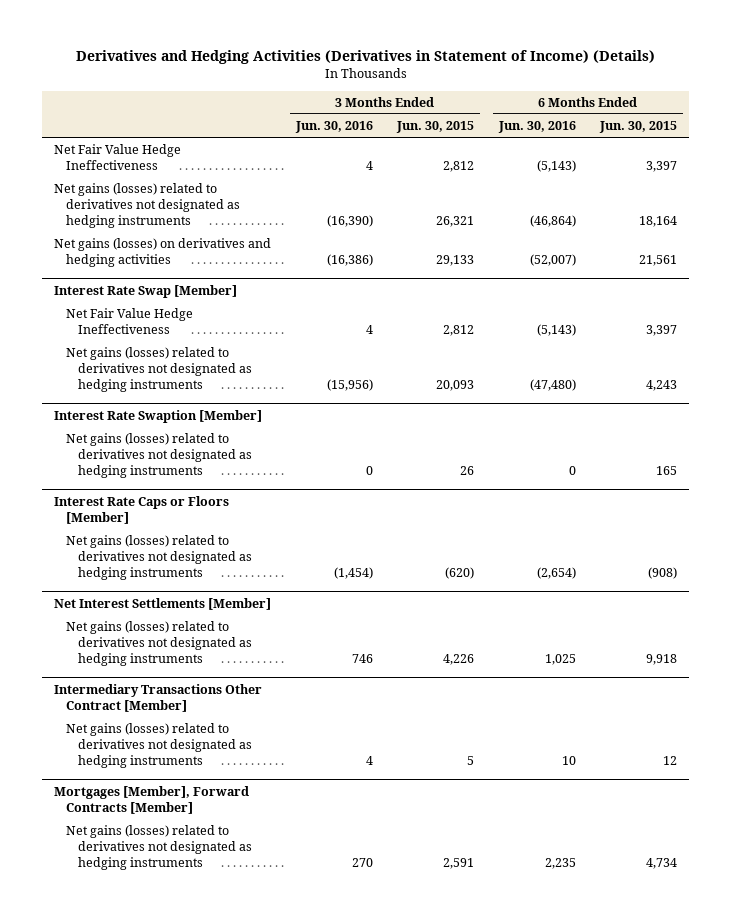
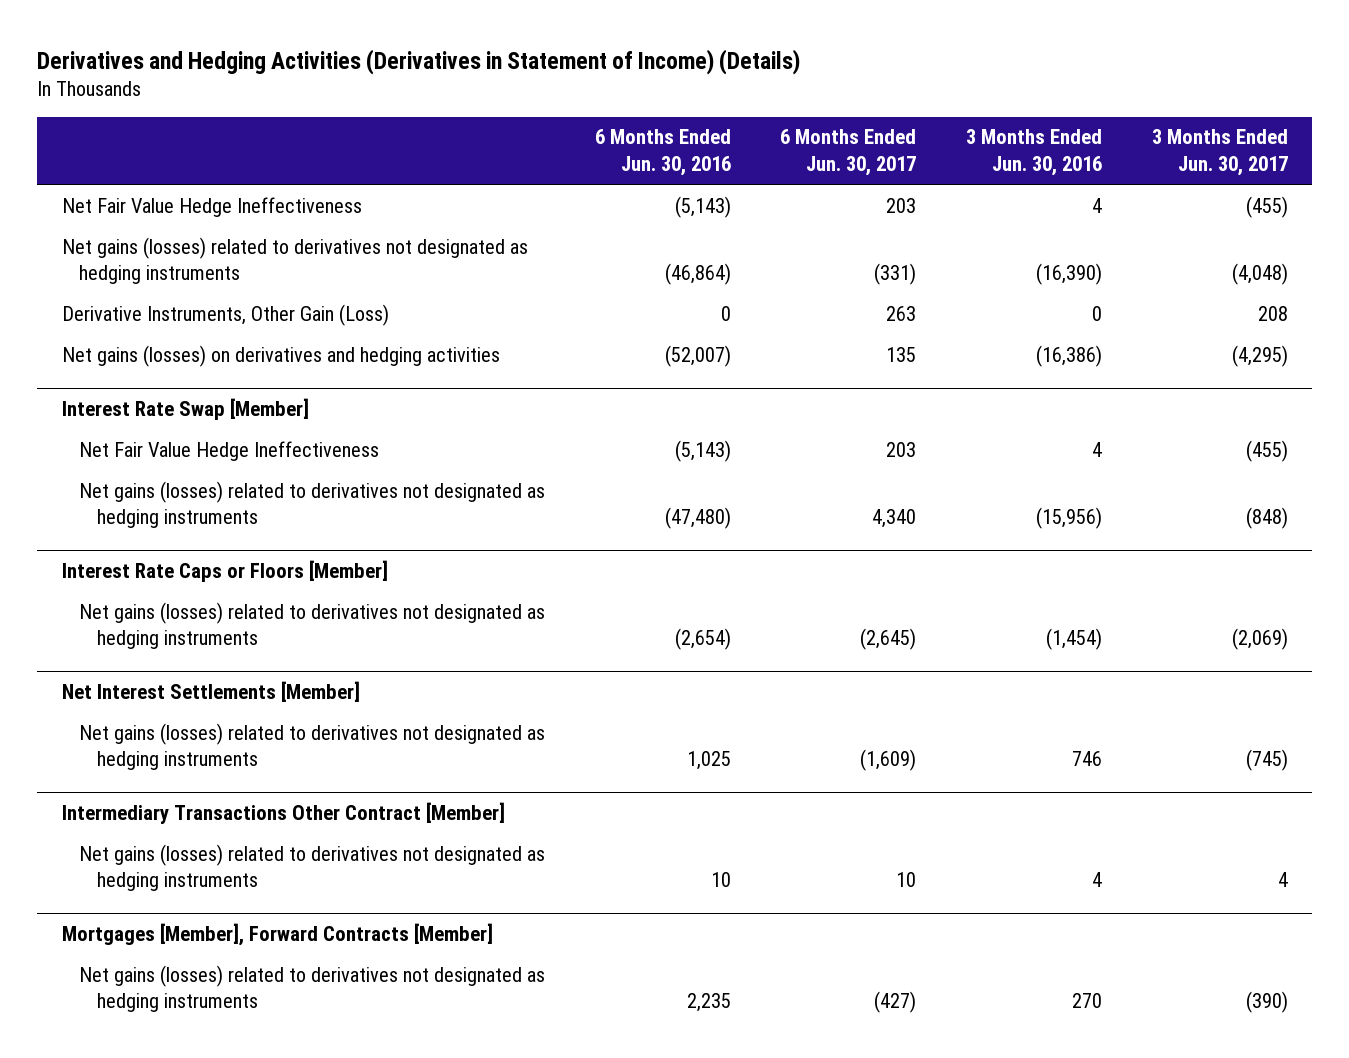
- | 3 Months Ended Jun. 30, 2016 | 3 Months Ended Jun. 30, 2015 | 6 Months Ended Jun. 30, 2016 | 6 Months Ended Jun. 30, 2015
+ | 6 Months Ended Jun. 30, 2016 | 6 Months Ended Jun. 30, 2017 | 3 Months Ended Jun. 30, 2016 | 3 Months Ended Jun. 30, 2017
+ Derivative Instruments, Other Gain (Loss) | 0 | 263 | 0 | 208
- Interest Rate Swaption [Member]
- Net gains (losses) related to derivatives not designated as hedging instruments | 0 | 26 | 0 | 165

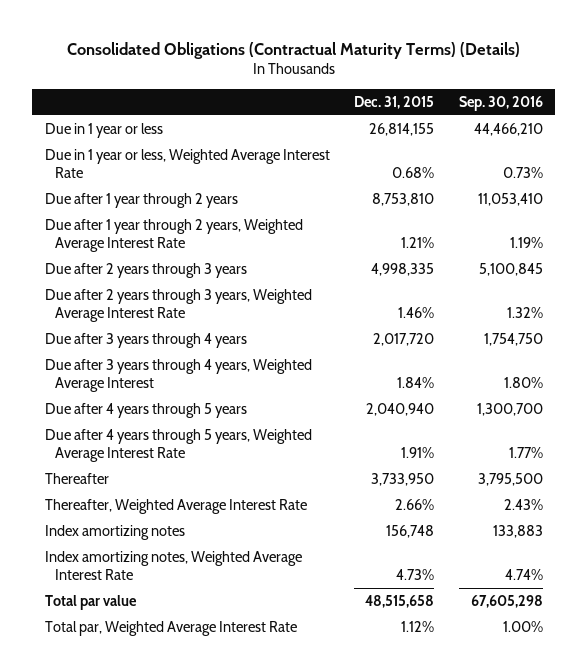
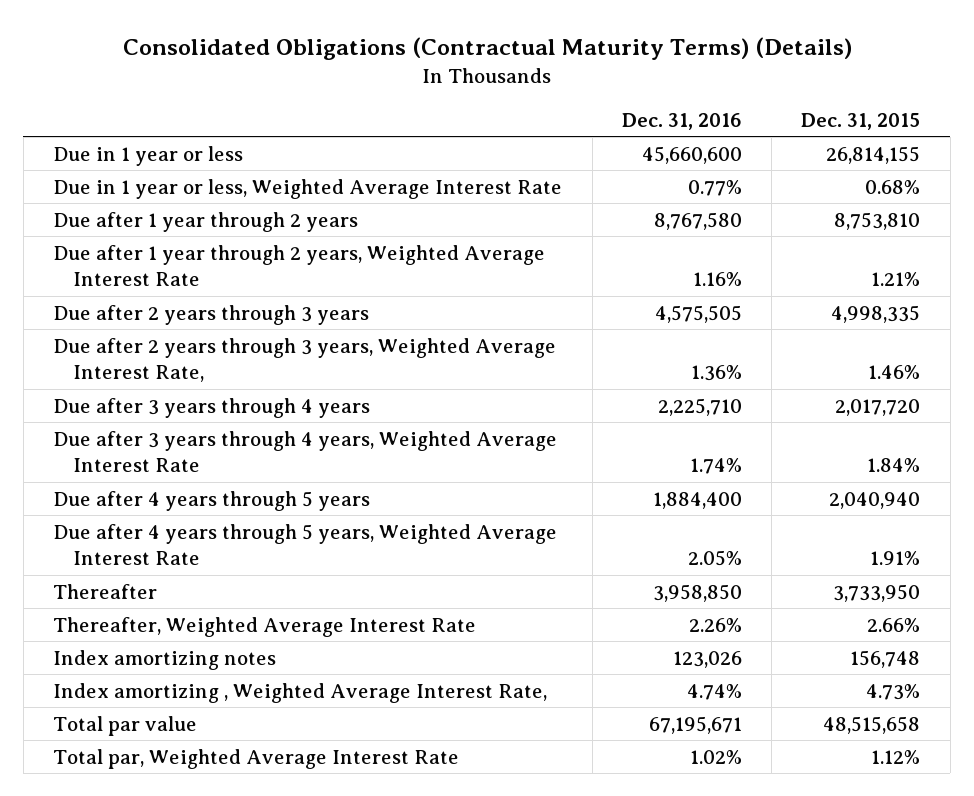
- | Dec. 31, 2015 | Sep. 30, 2016
+ | Dec. 31, 2016 | Dec. 31, 2015
- Due after 2 years through 3 years, Weighted Average Interest Rate | 1.46% | 1.32%
+ Due after 2 years through 3 years, Weighted Average Interest Rate, | 1.36% | 1.46%
- Due after 3 years through 4 years, Weighted Average Interest | 1.84% | 1.80%
+ Due after 3 years through 4 years, Weighted Average Interest Rate | 1.74% | 1.84%
- Index amortizing notes, Weighted Average Interest Rate | 4.73% | 4.74%
+ Index amortizing , Weighted Average Interest Rate, | 4.74% | 4.73%

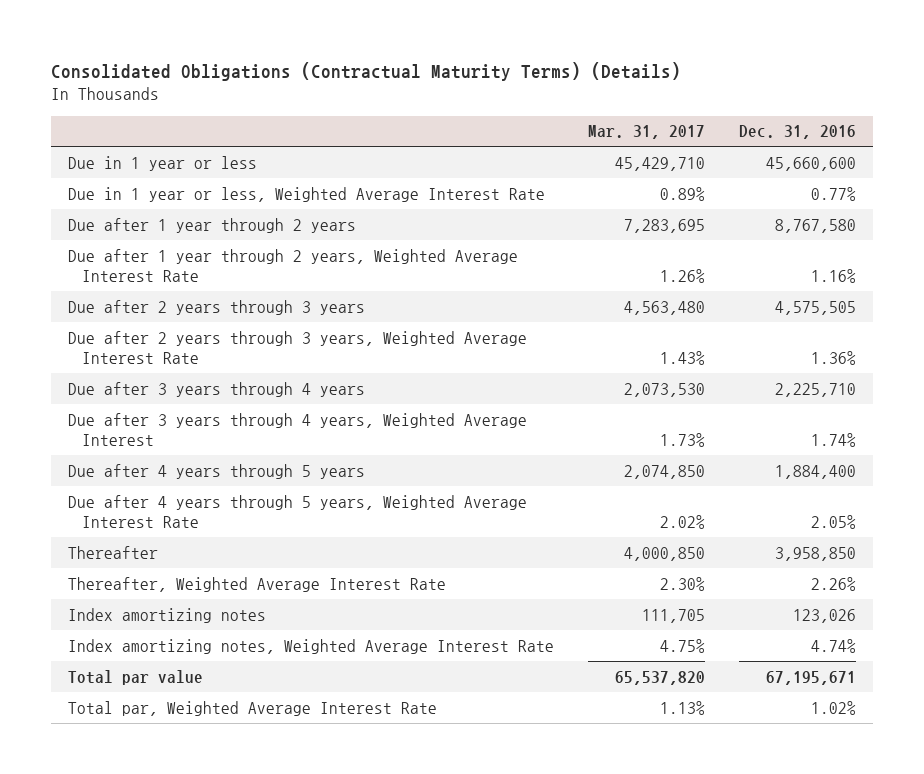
- | Dec. 31, 2016 | Dec. 31, 2015
+ | Mar. 31, 2017 | Dec. 31, 2016
- Due after 2 years through 3 years, Weighted Average Interest Rate, | 1.36% | 1.46%
+ Due after 2 years through 3 years, Weighted Average Interest Rate | 1.43% | 1.36%
- Due after 3 years through 4 years, Weighted Average Interest Rate | 1.74% | 1.84%
+ Due after 3 years through 4 years, Weighted Average Interest | 1.73% | 1.74%
- Index amortizing , Weighted Average Interest Rate, | 4.74% | 4.73%
+ Index amortizing notes, Weighted Average Interest Rate | 4.75% | 4.74%

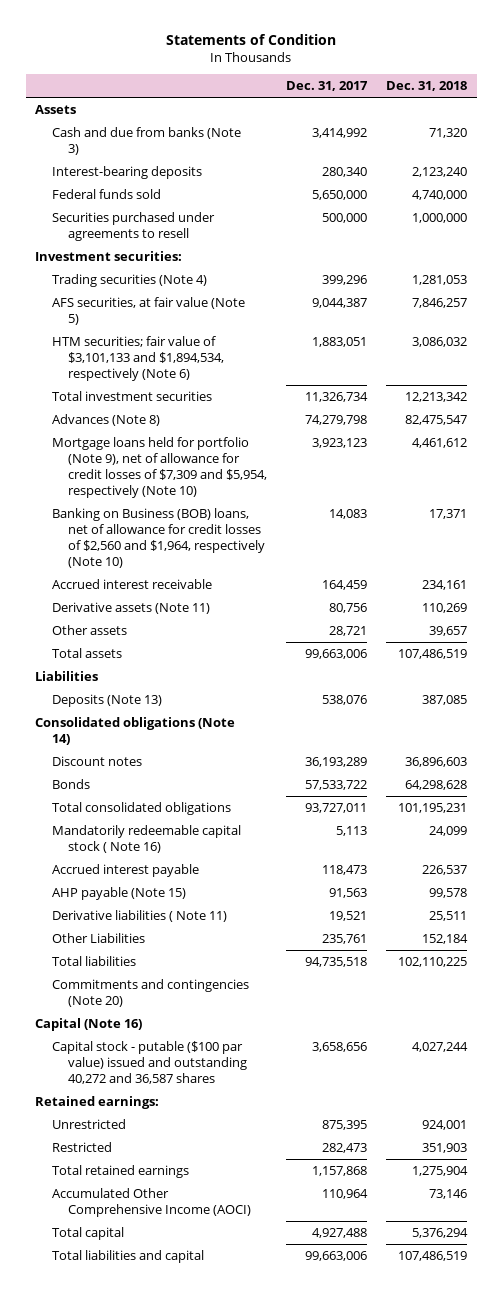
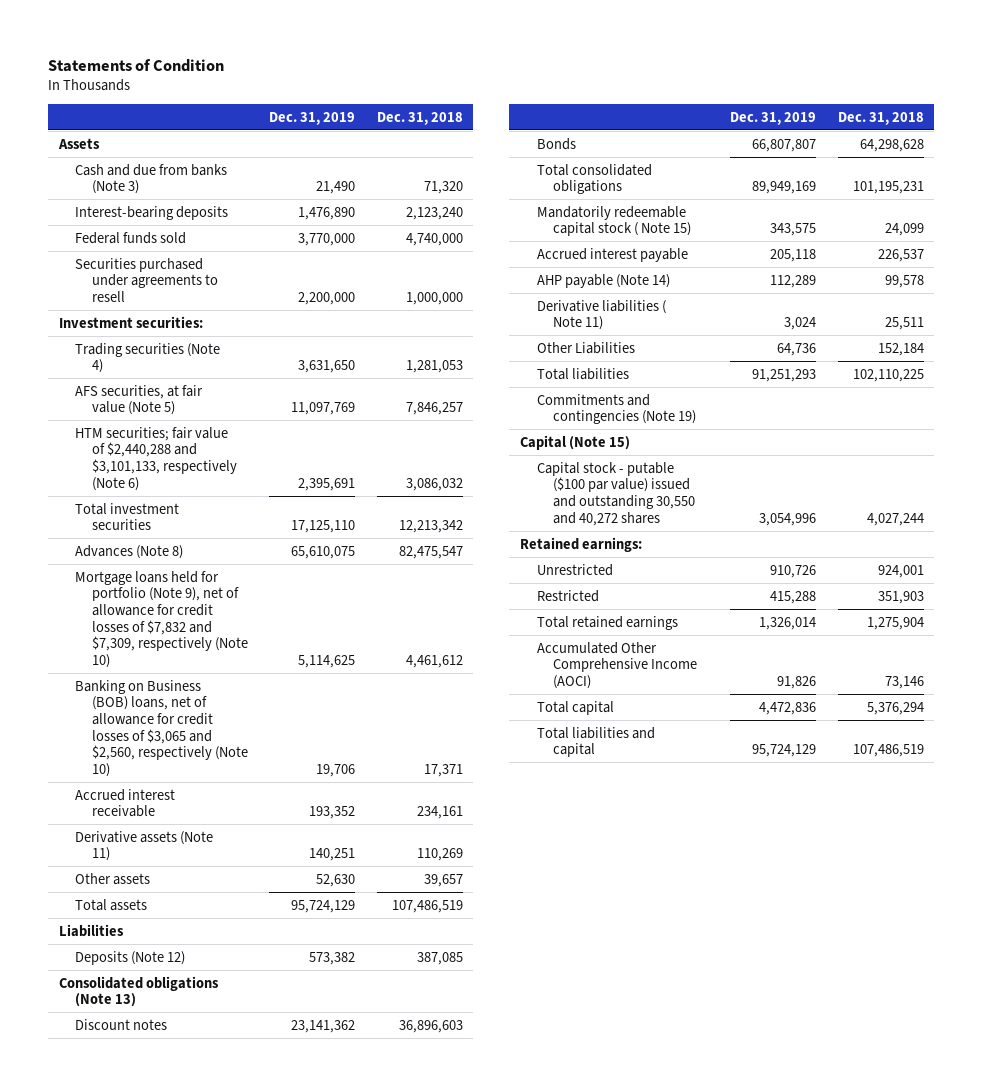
- | Dec. 31, 2017 | Dec. 31, 2018
+ | Dec. 31, 2019 | Dec. 31, 2018
- HTM securities; fair value of $3,101,133 and $1,894,534, respectively (Note 6) | 1,883,051 | 3,086,032
+ HTM securities; fair value of $2,440,288 and $3,101,133, respectively (Note 6) | 2,395,691 | 3,086,032
- Mortgage loans held for portfolio (Note 9), net of allowance for credit losses of $7,309 and $5,954, respectively (Note 10) | 3,923,123 | 4,461,612
- Banking on Business (BOB) loans, net of allowance for credit losses of $2,560 and $1,964, respectively (Note 10) | 14,083 | 17,371
+ Mortgage loans held for portfolio (Note 9), net of allowance for credit losses of $7,832 and $7,309, respectively (Note 10) | 5,114,625 | 4,461,612
+ Banking on Business (BOB) loans, net of allowance for credit losses of $3,065 and $2,560, respectively (Note 10) | 19,706 | 17,371
- Deposits (Note 13) | 538,076 | 387,085
- Consolidated obligations (Note 14)
+ Deposits (Note 12) | 573,382 | 387,085
+ Consolidated obligations (Note 13)
- Mandatorily redeemable capital stock ( Note 16) | 5,113 | 24,099
+ Mandatorily redeemable capital stock ( Note 15) | 343,575 | 24,099
- AHP payable (Note 15) | 91,563 | 99,578
+ AHP payable (Note 14) | 112,289 | 99,578
- Commitments and contingencies (Note 20)
- Capital (Note 16)
- Capital stock - putable ($100 par value) issued and outstanding 40,272 and 36,587 shares | 3,658,656 | 4,027,244
+ Commitments and contingencies (Note 19)
+ Capital (Note 15)
+ Capital stock - putable ($100 par value) issued and outstanding 30,550 and 40,272 shares | 3,054,996 | 4,027,244

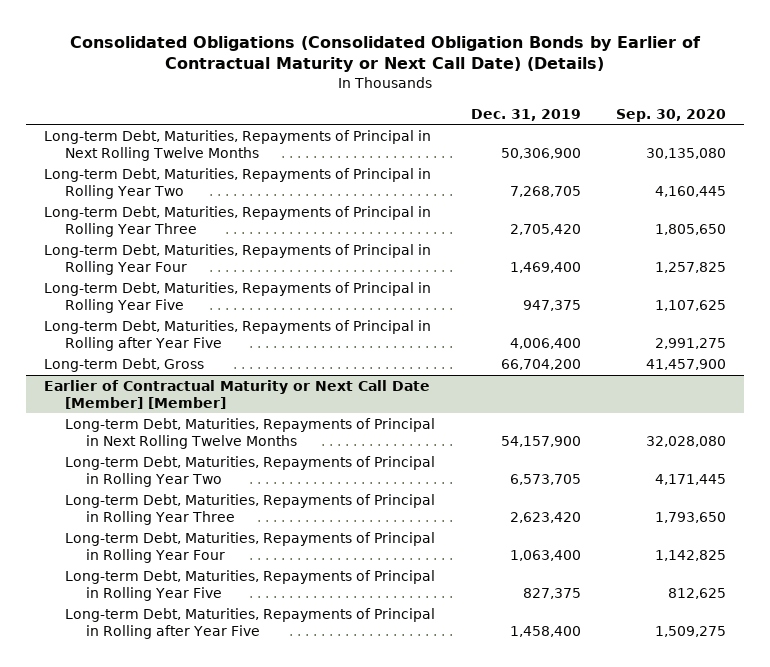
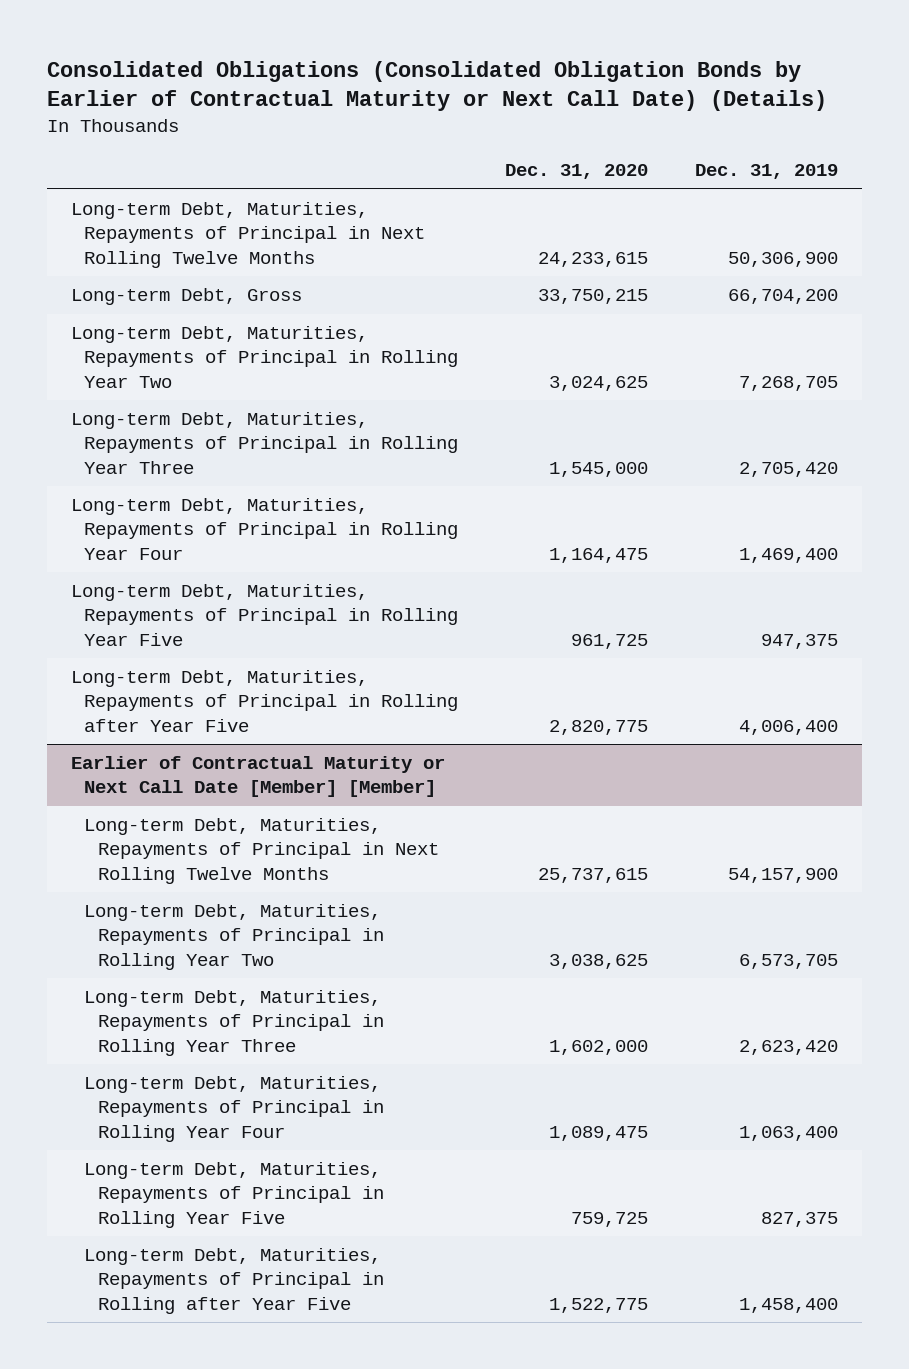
- | Dec. 31, 2019 | Sep. 30, 2020
+ | Dec. 31, 2020 | Dec. 31, 2019
moved up: Long-term Debt, Gross | 33,750,215 | 66,704,200

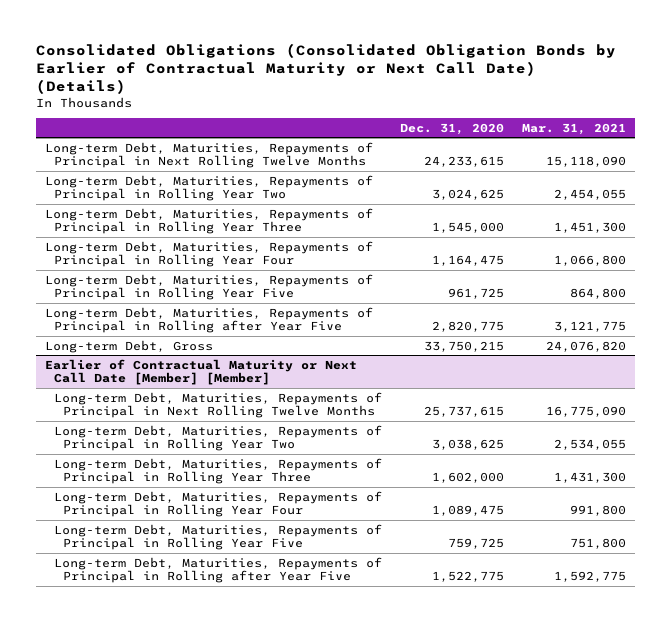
- | Dec. 31, 2020 | Dec. 31, 2019
+ | Dec. 31, 2020 | Mar. 31, 2021
moved down: Long-term Debt, Gross | 33,750,215 | 24,076,820

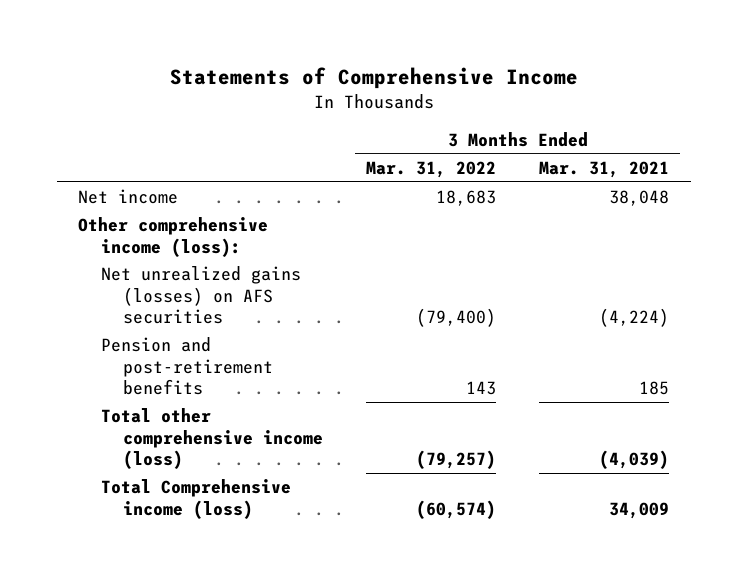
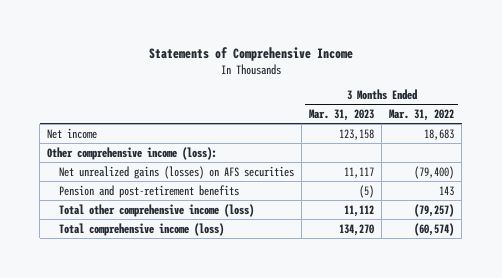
- | 3 Months Ended Mar. 31, 2022 | 3 Months Ended Mar. 31, 2021
+ | 3 Months Ended Mar. 31, 2023 | 3 Months Ended Mar. 31, 2022
- Total Comprehensive income (loss) | (60,574) | 34,009
+ Total comprehensive income (loss) | 134,270 | (60,574)

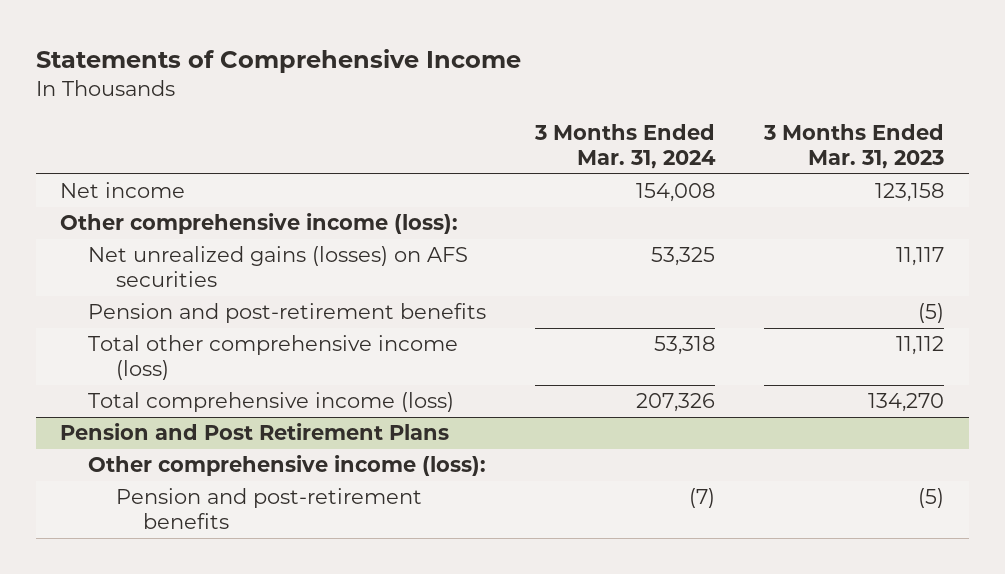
- | 3 Months Ended Mar. 31, 2023 | 3 Months Ended Mar. 31, 2022
+ | 3 Months Ended Mar. 31, 2024 | 3 Months Ended Mar. 31, 2023
+ Pension and Post Retirement Plans
+ Other comprehensive income (loss):
+ Pension and post-retirement benefits | (7) | (5)

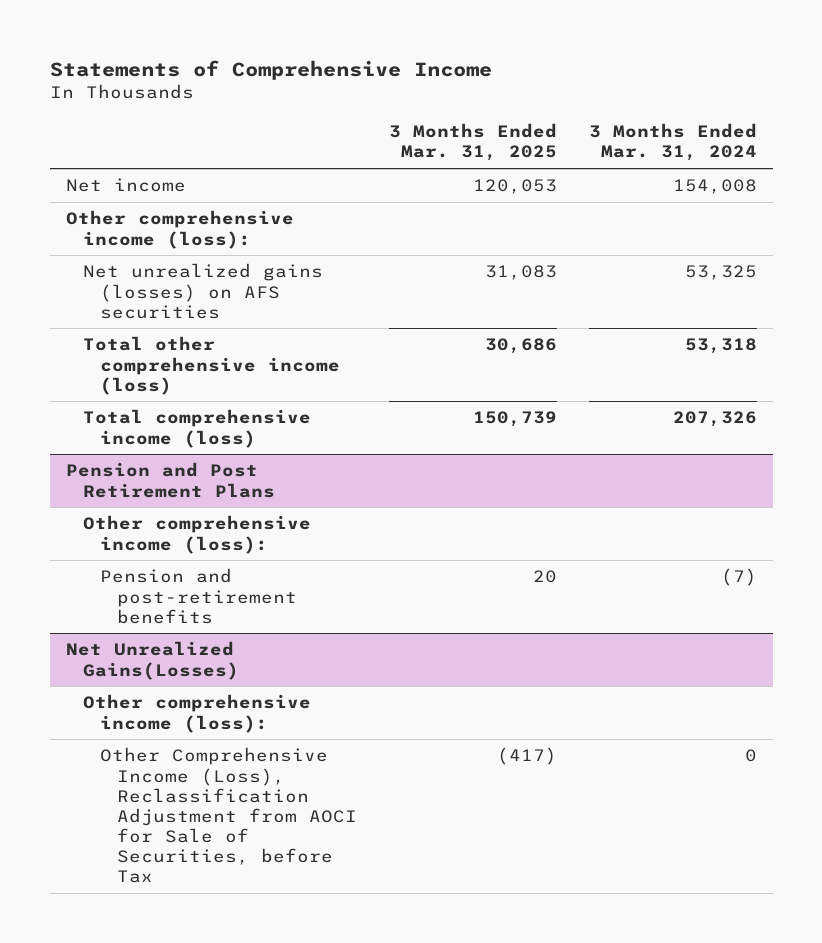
- | 3 Months Ended Mar. 31, 2024 | 3 Months Ended Mar. 31, 2023
+ | 3 Months Ended Mar. 31, 2025 | 3 Months Ended Mar. 31, 2024
- Pension and post-retirement benefits | | (5)
+ Net Unrealized Gains(Losses)
+ Other comprehensive income (loss):
+ Other Comprehensive Income (Loss), Reclassification Adjustment from AOCI for Sale of Securities, before Tax | (417) | 0

